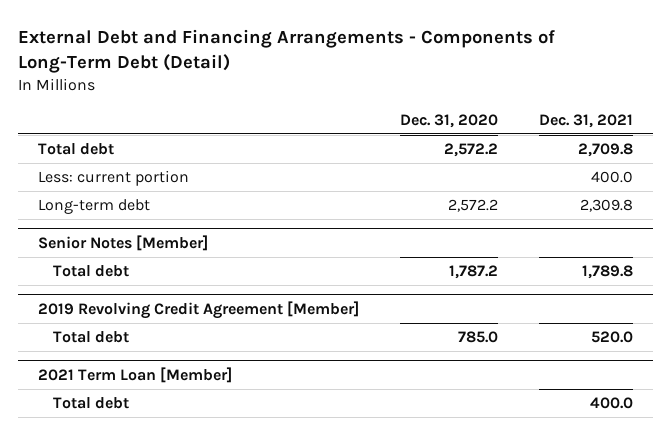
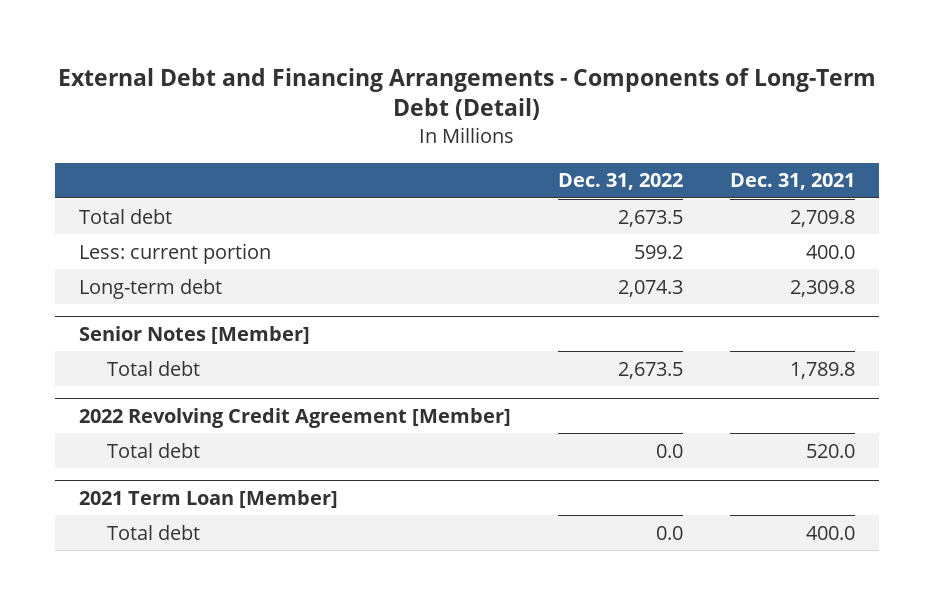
- | Dec. 31, 2020 | Dec. 31, 2021
+ | Dec. 31, 2022 | Dec. 31, 2021
- 2019 Revolving Credit Agreement [Member]
+ 2022 Revolving Credit Agreement [Member]

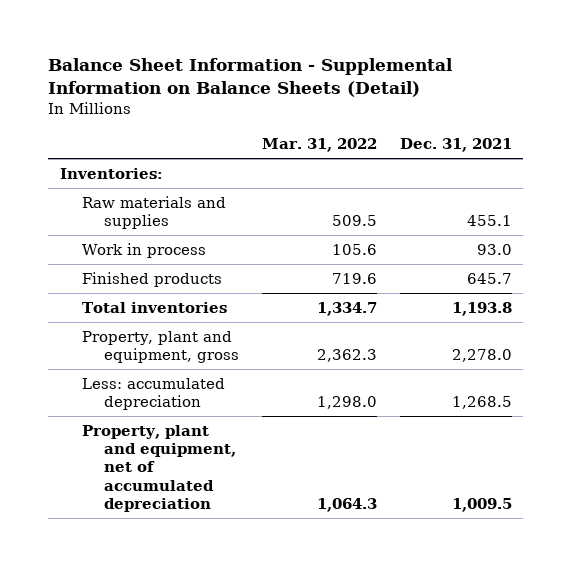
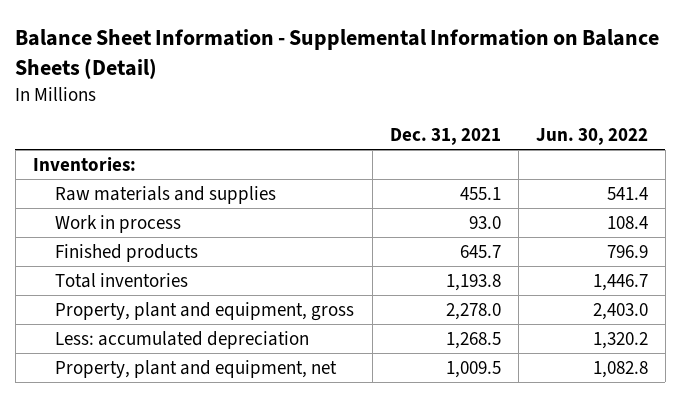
- | Mar. 31, 2022 | Dec. 31, 2021
+ | Dec. 31, 2021 | Jun. 30, 2022
- Property, plant and equipment, net of accumulated depreciation | 1,064.3 | 1,009.5
+ Property, plant and equipment, net | 1,009.5 | 1,082.8

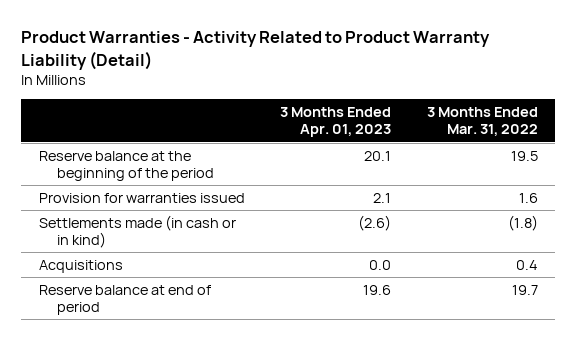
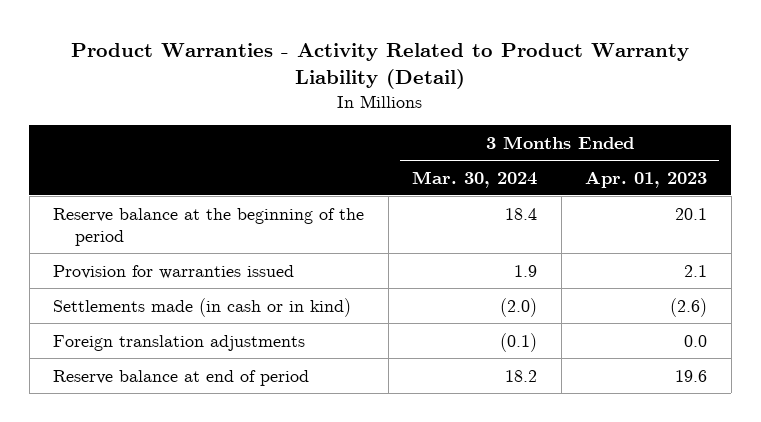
- | 3 Months Ended Apr. 01, 2023 | 3 Months Ended Mar. 31, 2022
+ | 3 Months Ended Mar. 30, 2024 | 3 Months Ended Apr. 01, 2023
- Acquisitions | 0.0 | 0.4
+ Foreign translation adjustments | (0.1) | 0.0

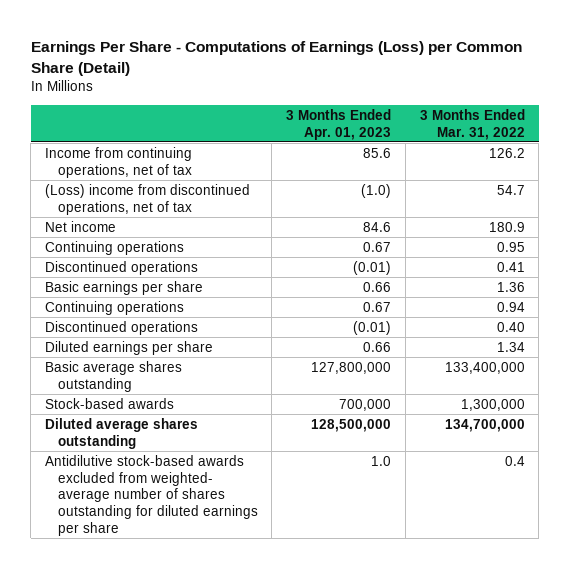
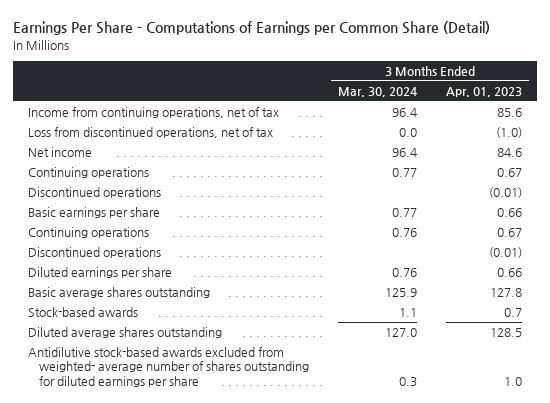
- Earnings Per Share - Computations of Earnings (Loss) per Common Share (Detail)
+ Earnings Per Share - Computations of Earnings per Common Share (Detail)
- | 3 Months Ended Apr. 01, 2023 | 3 Months Ended Mar. 31, 2022
+ | 3 Months Ended Mar. 30, 2024 | 3 Months Ended Apr. 01, 2023
- (Loss) income from discontinued operations, net of tax | (1.0) | 54.7
+ Loss from discontinued operations, net of tax | 0.0 | (1.0)
- Basic average shares outstanding | 127,800,000 | 133,400,000
- Stock-based awards | 700,000 | 1,300,000
- Diluted average shares outstanding | 128,500,000 | 134,700,000
+ Basic average shares outstanding | 125.9 | 127.8
+ Stock-based awards | 1.1 | 0.7
+ Diluted average shares outstanding | 127.0 | 128.5

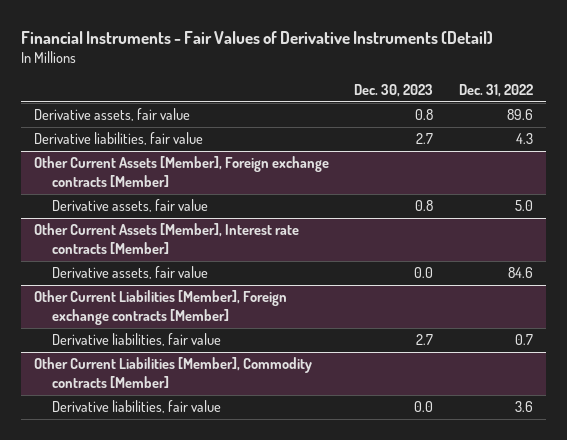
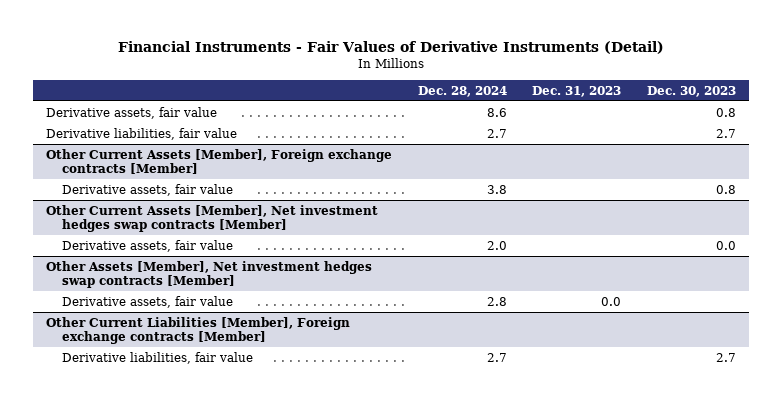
- | Dec. 30, 2023 | Dec. 31, 2022
+ | Dec. 28, 2024 | Dec. 31, 2023 | Dec. 30, 2023
- Other Current Assets [Member], Interest rate contracts [Member]
+ Other Current Assets [Member], Net investment hedges swap contracts [Member]
+ Other Assets [Member], Net investment hedges swap contracts [Member]
+ Derivative assets, fair value | 2.8 | 0.0 |
- Other Current Liabilities [Member], Commodity contracts [Member]
- Derivative liabilities, fair value | 0.0 | 3.6

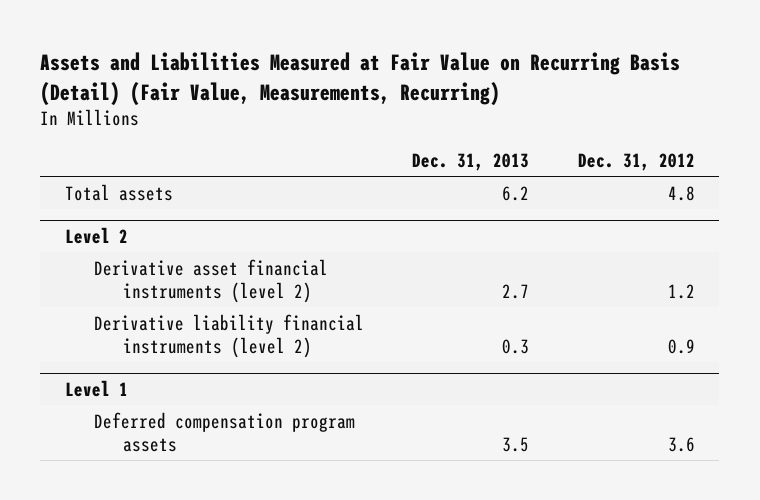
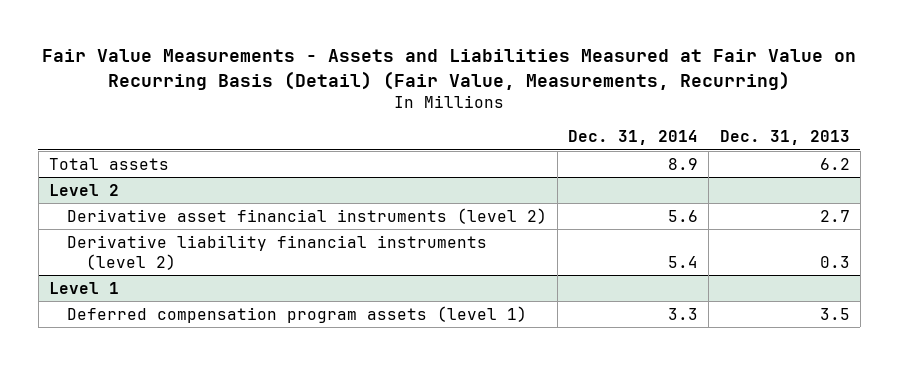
- Assets and Liabilities Measured at Fair Value on Recurring Basis (Detail) (Fair Value, Measurements, Recurring)
+ Fair Value Measurements - Assets and Liabilities Measured at Fair Value on Recurring Basis (Detail) (Fair Value, Measurements, Recurring)
- | Dec. 31, 2013 | Dec. 31, 2012
+ | Dec. 31, 2014 | Dec. 31, 2013
@ Level 1
- Deferred compensation program assets | 3.5 | 3.6
+ Deferred compensation program assets (level 1) | 3.3 | 3.5

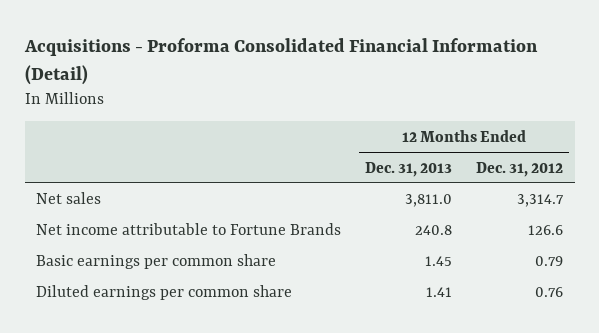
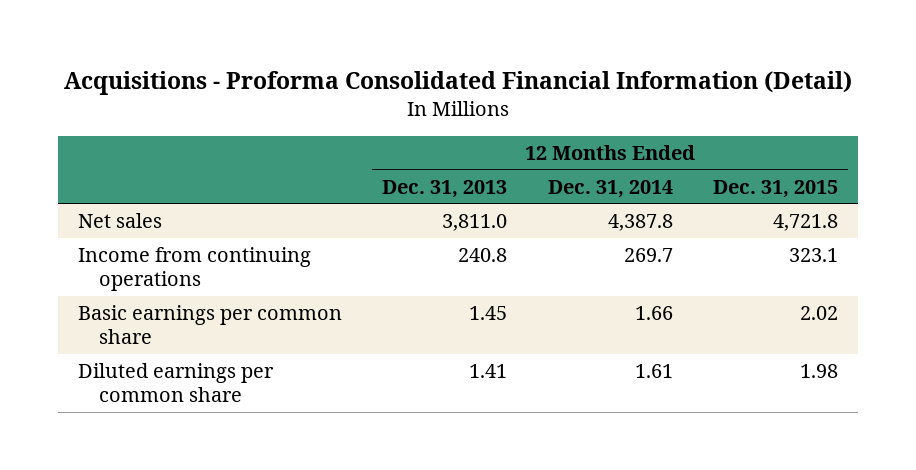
- | 12 Months Ended Dec. 31, 2013 | 12 Months Ended Dec. 31, 2012
+ | 12 Months Ended Dec. 31, 2013 | 12 Months Ended Dec. 31, 2014 | 12 Months Ended Dec. 31, 2015
- Net income attributable to Fortune Brands | 240.8 | 126.6
+ Income from continuing operations | 240.8 | 269.7 | 323.1

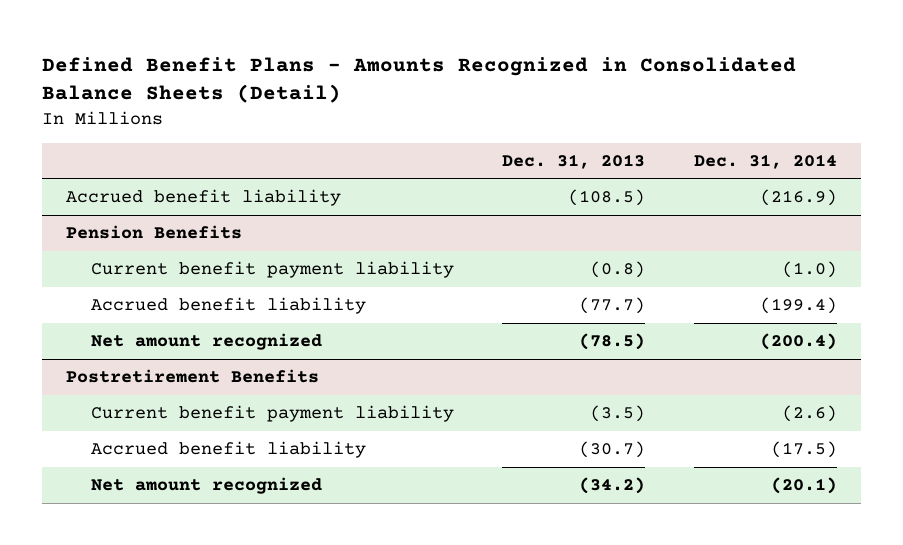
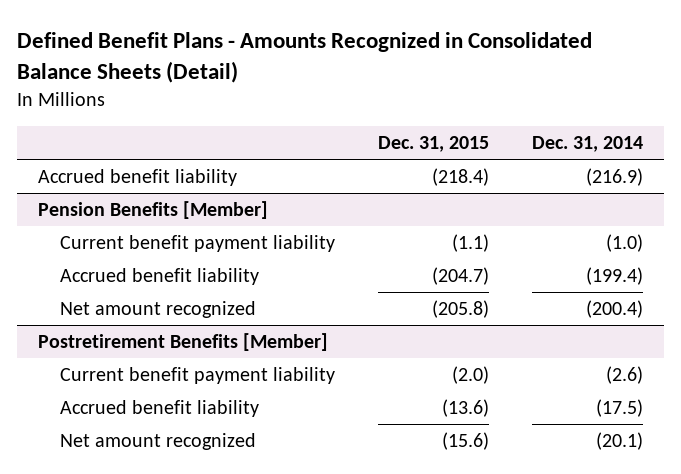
- | Dec. 31, 2013 | Dec. 31, 2014
+ | Dec. 31, 2015 | Dec. 31, 2014
- Pension Benefits
+ Pension Benefits [Member]
- Postretirement Benefits
+ Postretirement Benefits [Member]

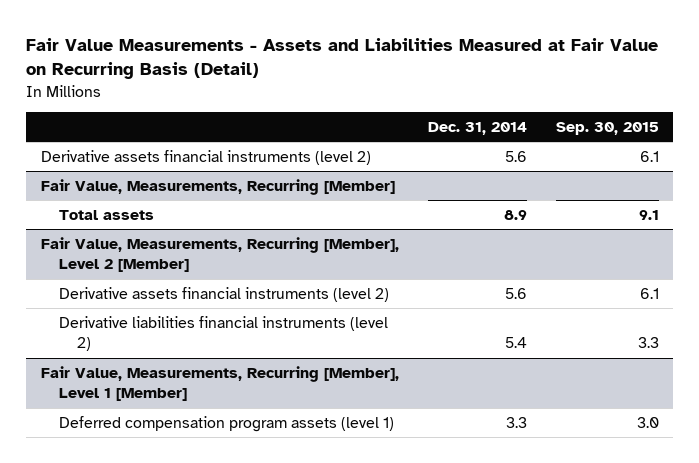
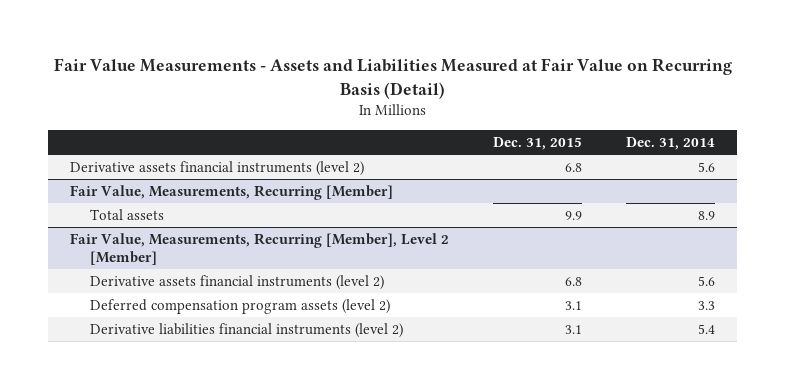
- | Dec. 31, 2014 | Sep. 30, 2015
+ | Dec. 31, 2015 | Dec. 31, 2014
@ Fair Value, Measurements, Recurring [Member], Level 2 [Member]
+ Deferred compensation program assets (level 2) | 3.1 | 3.3
- Fair Value, Measurements, Recurring [Member], Level 1 [Member]
- Deferred compensation program assets (level 1) | 3.3 | 3.0

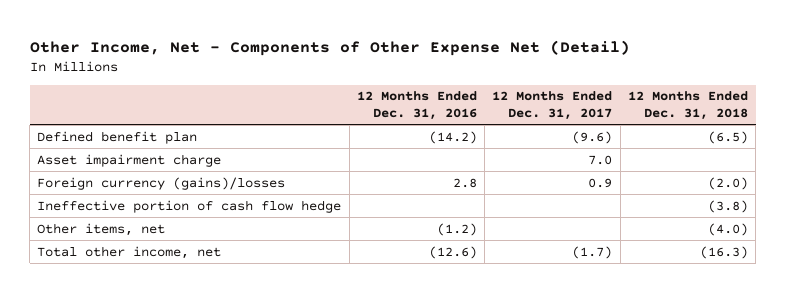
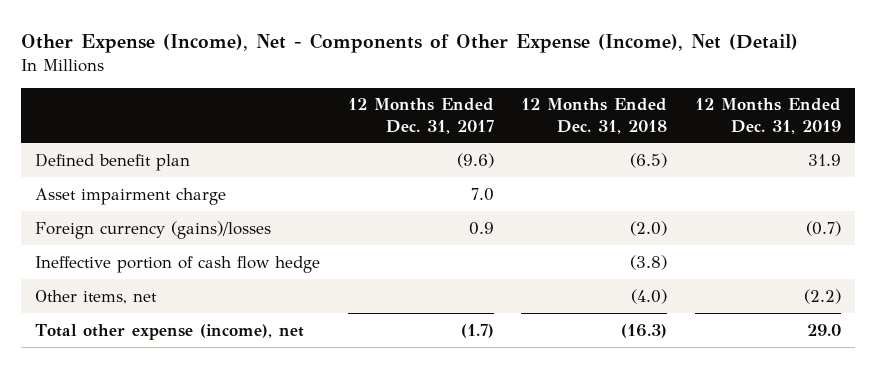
- Other Income, Net - Components of Other Expense Net (Detail)
+ Other Expense (Income), Net - Components of Other Expense (Income), Net (Detail)
- | 12 Months Ended Dec. 31, 2016 | 12 Months Ended Dec. 31, 2017 | 12 Months Ended Dec. 31, 2018
+ | 12 Months Ended Dec. 31, 2017 | 12 Months Ended Dec. 31, 2018 | 12 Months Ended Dec. 31, 2019
- Total other income, net | (12.6) | (1.7) | (16.3)
+ Total other expense (income), net | (1.7) | (16.3) | 29.0

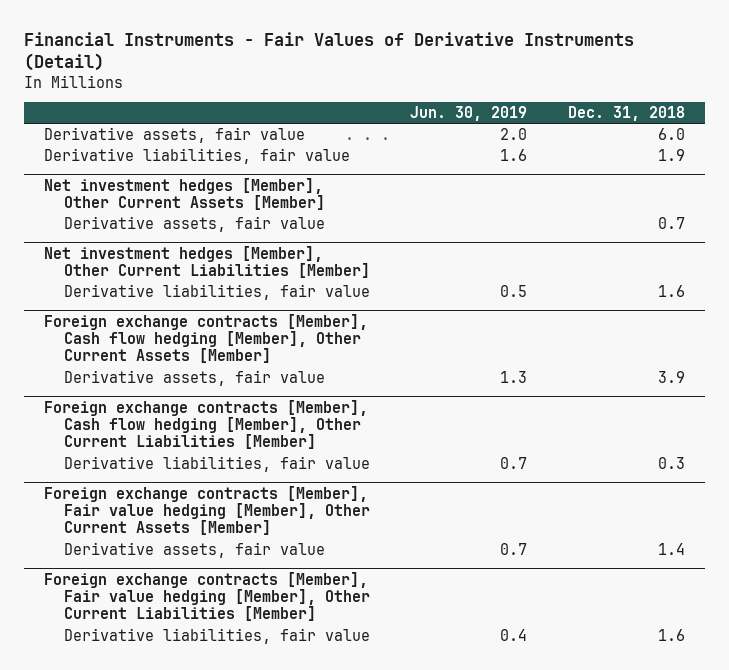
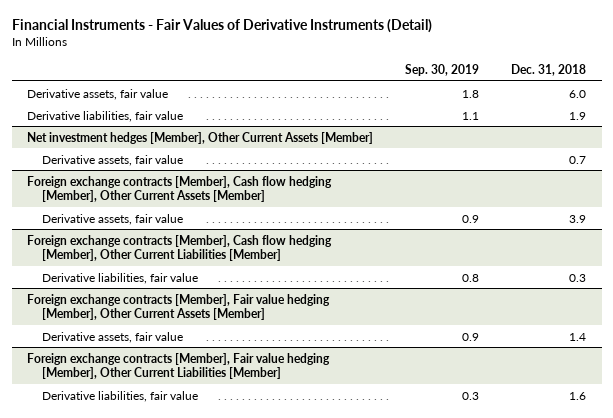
- | Jun. 30, 2019 | Dec. 31, 2018
+ | Sep. 30, 2019 | Dec. 31, 2018
- Net investment hedges [Member], Other Current Liabilities [Member]
- Derivative liabilities, fair value | 0.5 | 1.6

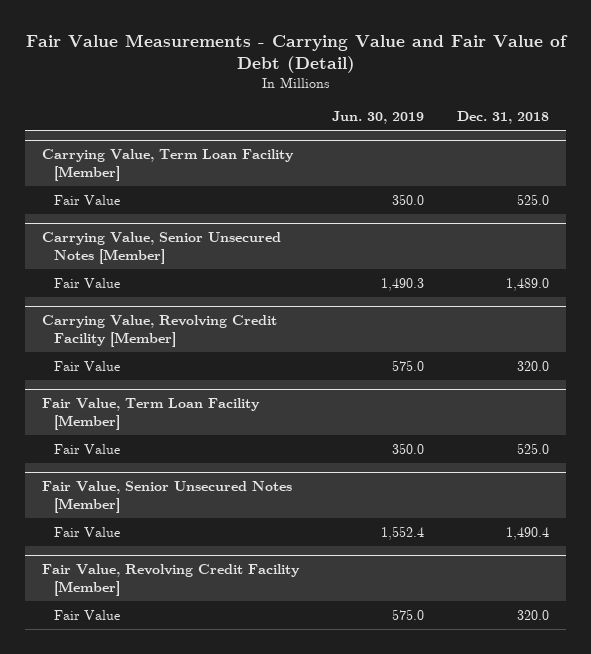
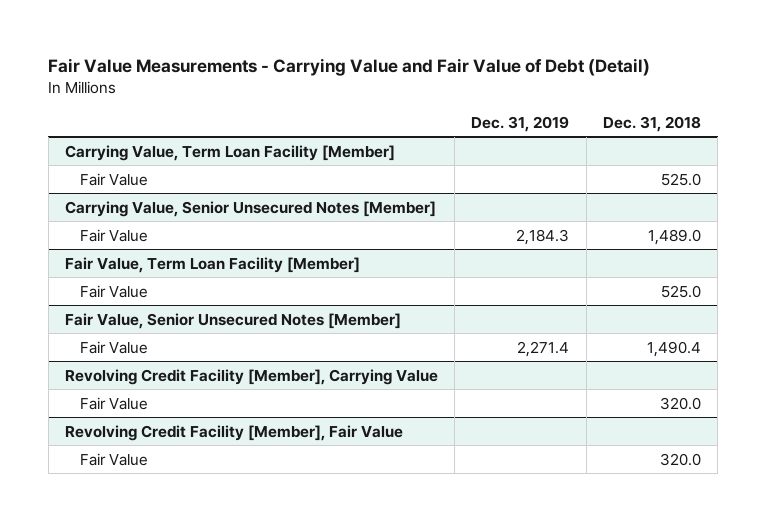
- | Jun. 30, 2019 | Dec. 31, 2018
+ | Dec. 31, 2019 | Dec. 31, 2018
- Carrying Value, Revolving Credit Facility [Member]
- Fair Value | 575.0 | 320.0
- Fair Value, Revolving Credit Facility [Member]
+ Revolving Credit Facility [Member], Carrying Value
+ Revolving Credit Facility [Member], Fair Value
+ Fair Value | | 320.0

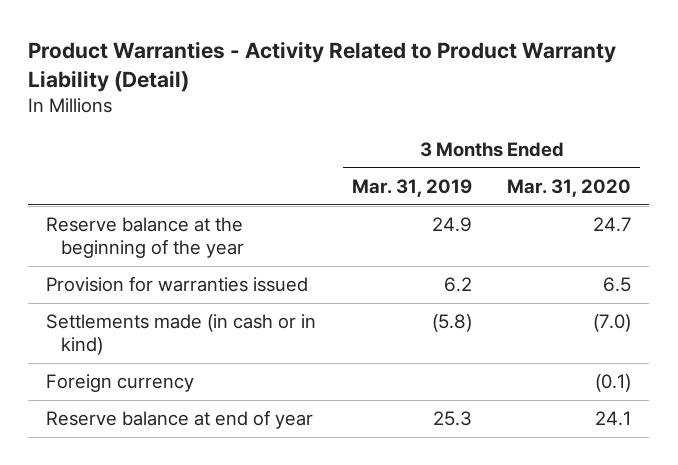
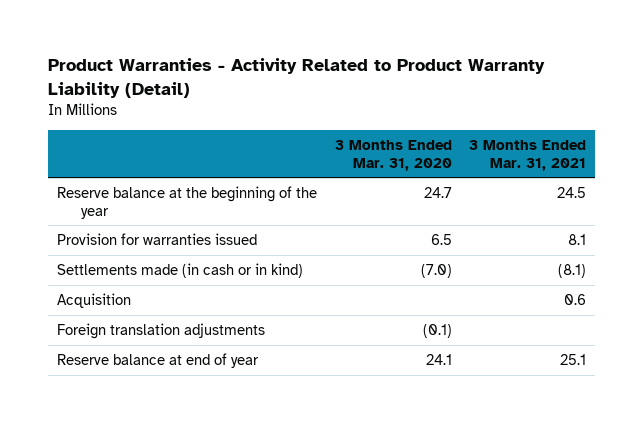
- | 3 Months Ended Mar. 31, 2019 | 3 Months Ended Mar. 31, 2020
+ | 3 Months Ended Mar. 31, 2020 | 3 Months Ended Mar. 31, 2021
- Foreign currency | | (0.1)
+ Acquisition | | 0.6
+ Foreign translation adjustments | (0.1) |

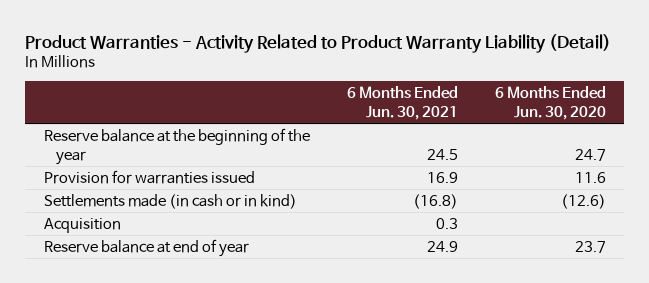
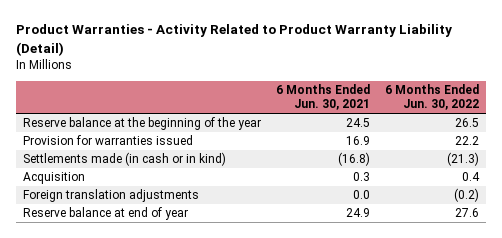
- | 6 Months Ended Jun. 30, 2021 | 6 Months Ended Jun. 30, 2020
+ | 6 Months Ended Jun. 30, 2021 | 6 Months Ended Jun. 30, 2022
+ Foreign translation adjustments | 0.0 | (0.2)

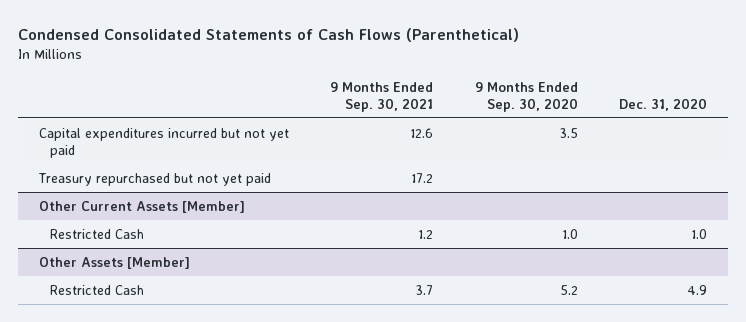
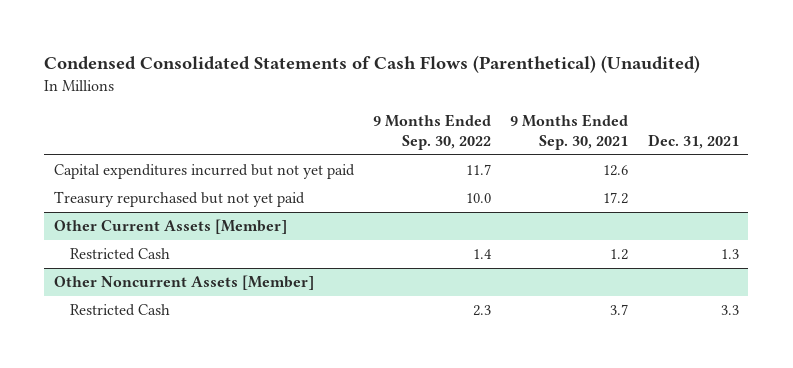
- Condensed Consolidated Statements of Cash Flows (Parenthetical)
+ Condensed Consolidated Statements of Cash Flows (Parenthetical) (Unaudited)
- | 9 Months Ended Sep. 30, 2021 | 9 Months Ended Sep. 30, 2020 | Dec. 31, 2020
+ | 9 Months Ended Sep. 30, 2022 | 9 Months Ended Sep. 30, 2021 | Dec. 31, 2021
- Other Assets [Member]
+ Other Noncurrent Assets [Member]

